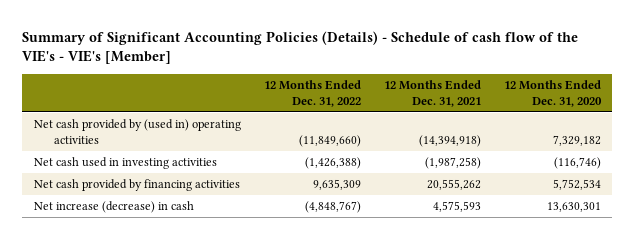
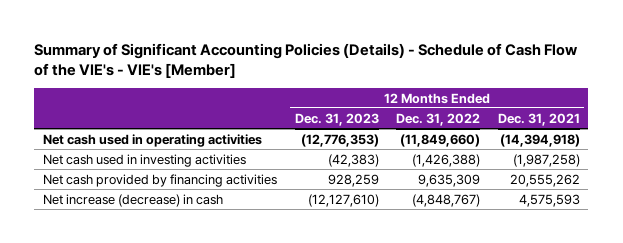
- Summary of Significant Accounting Policies (Details) - Schedule of cash flow of the VIE's - VIE's [Member]
+ Summary of Significant Accounting Policies (Details) - Schedule of Cash Flow of the VIE's - VIE's [Member]
- | 12 Months Ended Dec. 31, 2022 | 12 Months Ended Dec. 31, 2021 | 12 Months Ended Dec. 31, 2020
+ | 12 Months Ended Dec. 31, 2023 | 12 Months Ended Dec. 31, 2022 | 12 Months Ended Dec. 31, 2021
- Net cash provided by (used in) operating activities | (11,849,660) | (14,394,918) | 7,329,182
+ Net cash used in operating activities | (12,776,353) | (11,849,660) | (14,394,918)

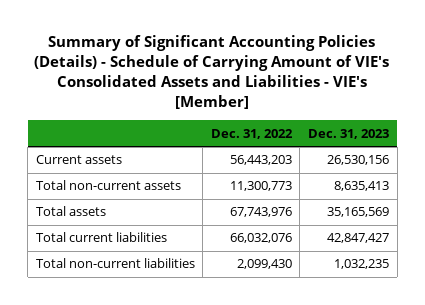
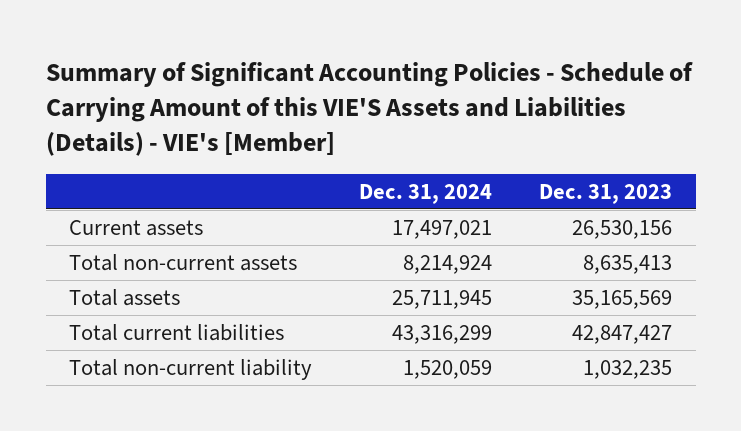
- Summary of Significant Accounting Policies (Details) - Schedule of Carrying Amount of VIE's Consolidated Assets and Liabilities - VIE's [Member]
+ Summary of Significant Accounting Policies - Schedule of Carrying Amount of this VIE'S Assets and Liabilities (Details) - VIE's [Member]
- | Dec. 31, 2022 | Dec. 31, 2023
+ | Dec. 31, 2024 | Dec. 31, 2023
- Total non-current liabilities | 2,099,430 | 1,032,235
+ Total non-current liability | 1,520,059 | 1,032,235

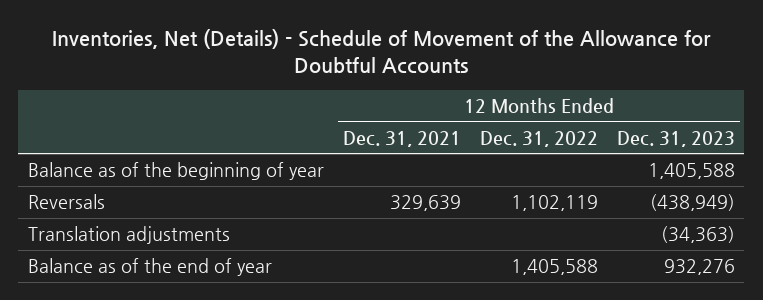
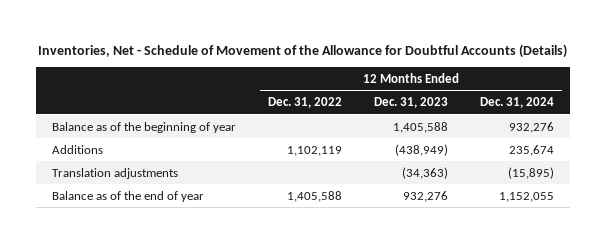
- Inventories, Net (Details) - Schedule of Movement of the Allowance for Doubtful Accounts
+ Inventories, Net - Schedule of Movement of the Allowance for Doubtful Accounts (Details)
- | 12 Months Ended Dec. 31, 2021 | 12 Months Ended Dec. 31, 2022 | 12 Months Ended Dec. 31, 2023
+ | 12 Months Ended Dec. 31, 2022 | 12 Months Ended Dec. 31, 2023 | 12 Months Ended Dec. 31, 2024
- Reversals | 329,639 | 1,102,119 | (438,949)
+ Additions | 1,102,119 | (438,949) | 235,674

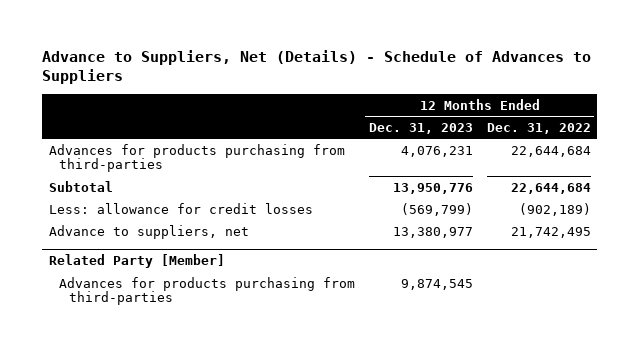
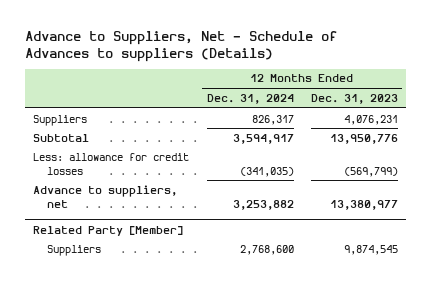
- Advance to Suppliers, Net (Details) - Schedule of Advances to Suppliers
+ Advance to Suppliers, Net - Schedule of Advances to suppliers (Details)
- | 12 Months Ended Dec. 31, 2023 | 12 Months Ended Dec. 31, 2022
+ | 12 Months Ended Dec. 31, 2024 | 12 Months Ended Dec. 31, 2023
- Advances for products purchasing from third-parties | 4,076,231 | 22,644,684
+ Suppliers | 826,317 | 4,076,231
@ Related Party [Member]
- Advances for products purchasing from third-parties | 9,874,545 |
+ Suppliers | 2,768,600 | 9,874,545

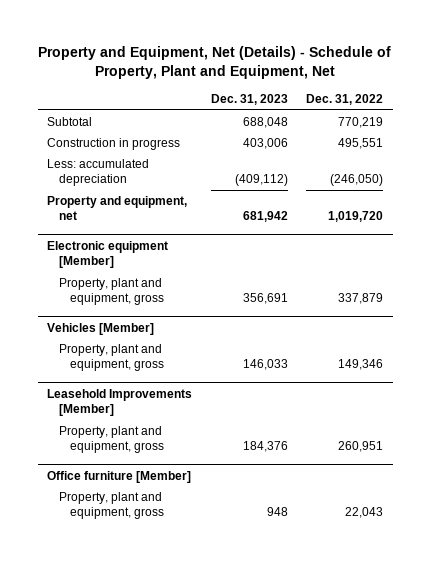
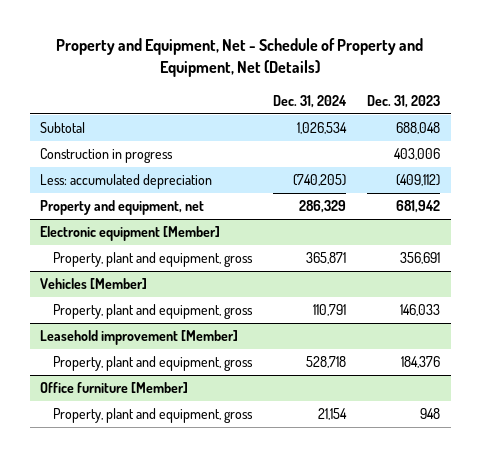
- Property and Equipment, Net (Details) - Schedule of Property, Plant and Equipment, Net
+ Property and Equipment, Net - Schedule of Property and Equipment, Net (Details)
- | Dec. 31, 2023 | Dec. 31, 2022
+ | Dec. 31, 2024 | Dec. 31, 2023
- Leasehold Improvements [Member]
+ Leasehold improvement [Member]

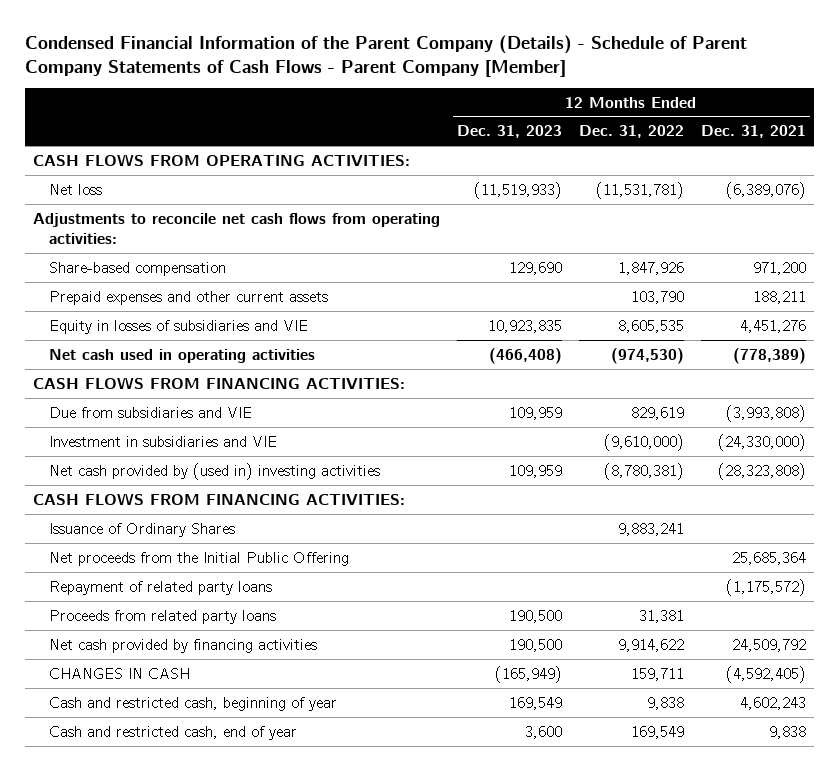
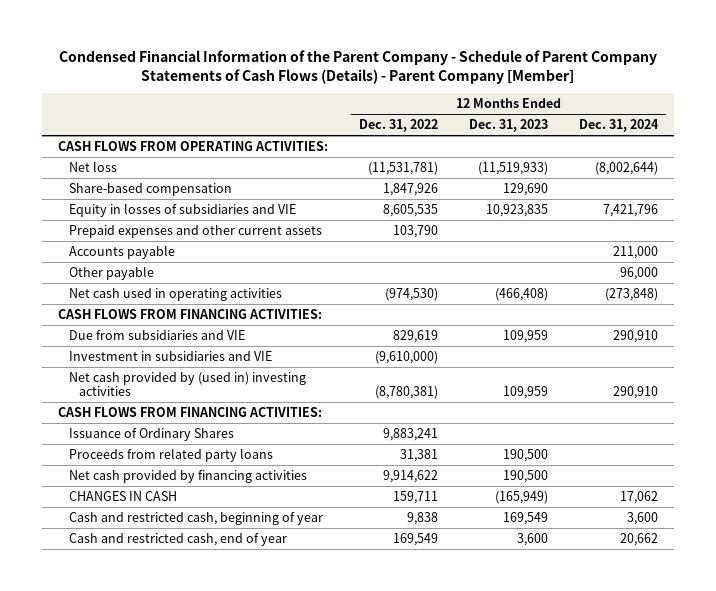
- Condensed Financial Information of the Parent Company (Details) - Schedule of Parent Company Statements of Cash Flows - Parent Company [Member]
+ Condensed Financial Information of the Parent Company - Schedule of Parent Company Statements of Cash Flows (Details) - Parent Company [Member]
- | 12 Months Ended Dec. 31, 2023 | 12 Months Ended Dec. 31, 2022 | 12 Months Ended Dec. 31, 2021
+ | 12 Months Ended Dec. 31, 2022 | 12 Months Ended Dec. 31, 2023 | 12 Months Ended Dec. 31, 2024
- Adjustments to reconcile net cash flows from operating activities:
moved down: Prepaid expenses and other current assets | 103,790 | |
+ Accounts payable | | | 211,000
+ Other payable | | | 96,000
- Net proceeds from the Initial Public Offering | | | 25,685,364
- Repayment of related party loans | | | (1,175,572)

